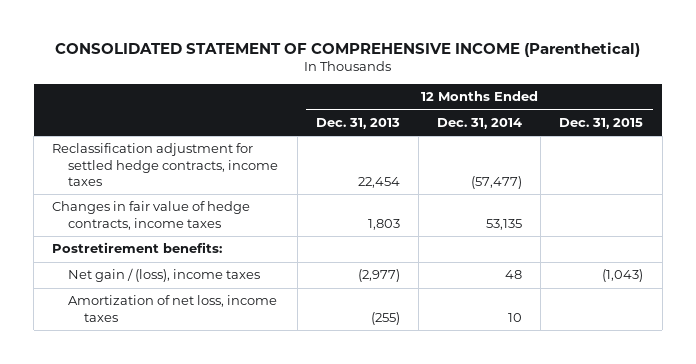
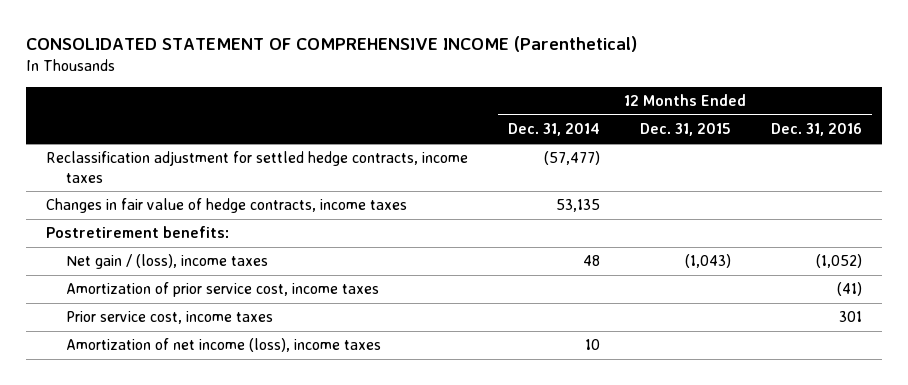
- | 12 Months Ended Dec. 31, 2013 | 12 Months Ended Dec. 31, 2014 | 12 Months Ended Dec. 31, 2015
+ | 12 Months Ended Dec. 31, 2014 | 12 Months Ended Dec. 31, 2015 | 12 Months Ended Dec. 31, 2016
- Amortization of net loss, income taxes | (255) | 10 |
+ Amortization of prior service cost, income taxes | | | (41)
+ Prior service cost, income taxes | | | 301
+ Amortization of net income (loss), income taxes | 10 | |

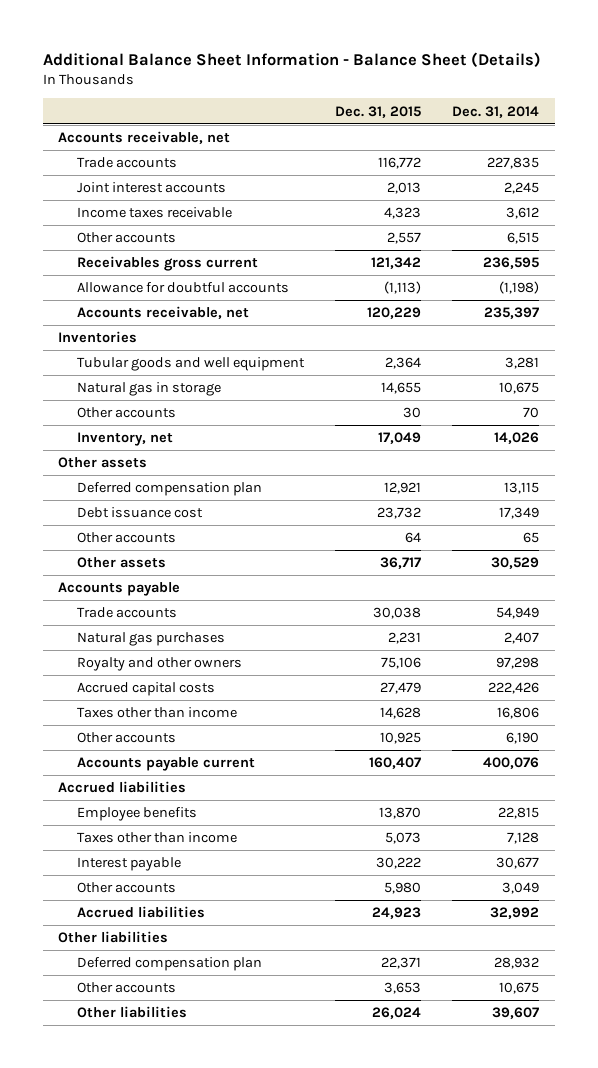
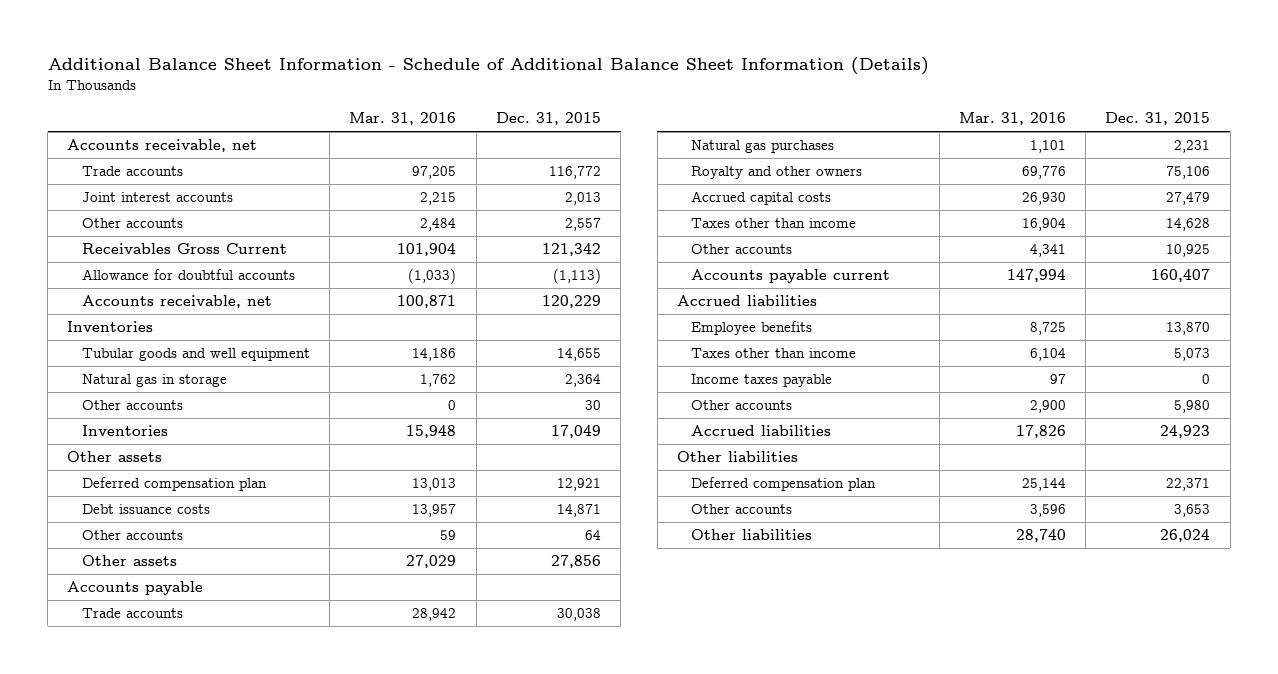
- Additional Balance Sheet Information - Balance Sheet (Details)
+ Additional Balance Sheet Information - Schedule of Additional Balance Sheet Information (Details)
- | Dec. 31, 2015 | Dec. 31, 2014
+ | Mar. 31, 2016 | Dec. 31, 2015
- Income taxes receivable | 4,323 | 3,612
- Receivables gross current | 121,342 | 236,595
+ Receivables Gross Current | 101,904 | 121,342
- Tubular goods and well equipment | 2,364 | 3,281
- Natural gas in storage | 14,655 | 10,675
+ Tubular goods and well equipment | 14,186 | 14,655
+ Natural gas in storage | 1,762 | 2,364
- Inventory, net | 17,049 | 14,026
+ Inventories | 15,948 | 17,049
- Debt issuance cost | 23,732 | 17,349
+ Debt issuance costs | 13,957 | 14,871
- Other assets | 36,717 | 30,529
+ Other assets | 27,029 | 27,856
- Interest payable | 30,222 | 30,677
+ Income taxes payable | 97 | 0

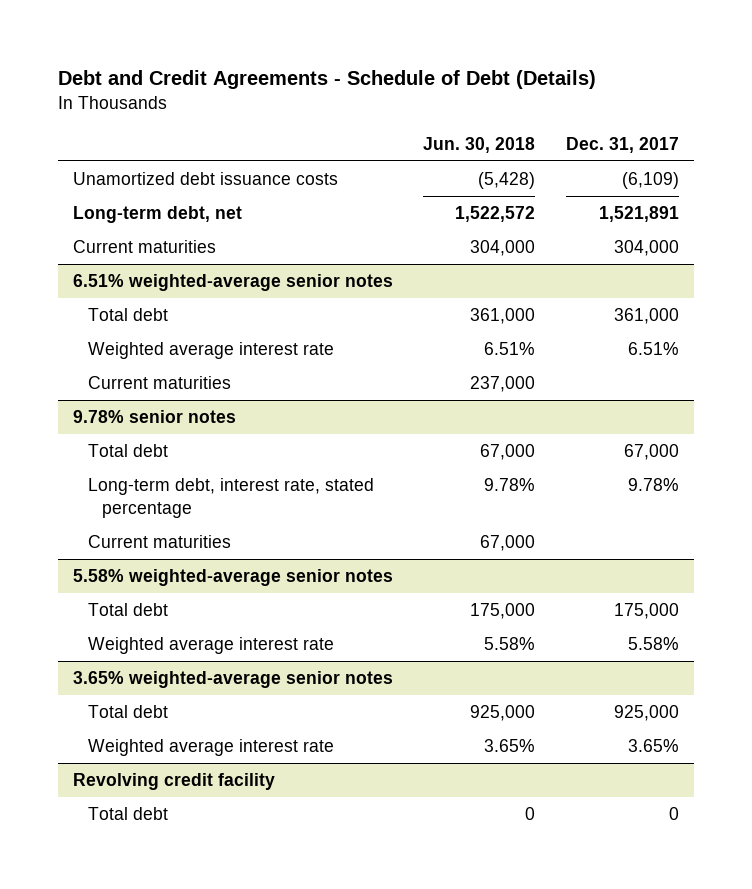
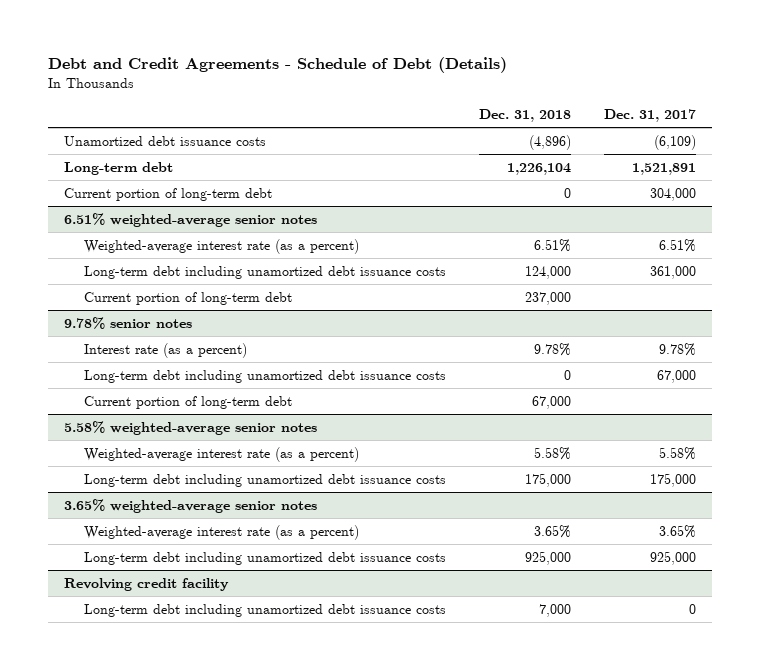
- | Jun. 30, 2018 | Dec. 31, 2017
+ | Dec. 31, 2018 | Dec. 31, 2017
- Long-term debt, net | 1,522,572 | 1,521,891
- Current maturities | 304,000 | 304,000
+ Long-term debt | 1,226,104 | 1,521,891
+ Current portion of long-term debt | 0 | 304,000
@ 6.51% weighted-average senior notes
- Total debt | 361,000 | 361,000
- Weighted average interest rate | 6.51% | 6.51%
- Current maturities | 237,000 |
+ Weighted-average interest rate (as a percent) | 6.51% | 6.51%
+ Long-term debt including unamortized debt issuance costs | 124,000 | 361,000
+ Current portion of long-term debt | 237,000 |
@ 9.78% senior notes
- Total debt | 67,000 | 67,000
- Long-term debt, interest rate, stated percentage | 9.78% | 9.78%
- Current maturities | 67,000 |
+ Interest rate (as a percent) | 9.78% | 9.78%
+ Long-term debt including unamortized debt issuance costs | 0 | 67,000
+ Current portion of long-term debt | 67,000 |
@ 5.58% weighted-average senior notes
- Total debt | 175,000 | 175,000
- Weighted average interest rate | 5.58% | 5.58%
+ Weighted-average interest rate (as a percent) | 5.58% | 5.58%
+ Long-term debt including unamortized debt issuance costs | 175,000 | 175,000
@ 3.65% weighted-average senior notes
- Total debt | 925,000 | 925,000
- Weighted average interest rate | 3.65% | 3.65%
+ Weighted-average interest rate (as a percent) | 3.65% | 3.65%
+ Long-term debt including unamortized debt issuance costs | 925,000 | 925,000
@ Revolving credit facility
- Total debt | 0 | 0
+ Long-term debt including unamortized debt issuance costs | 7,000 | 0

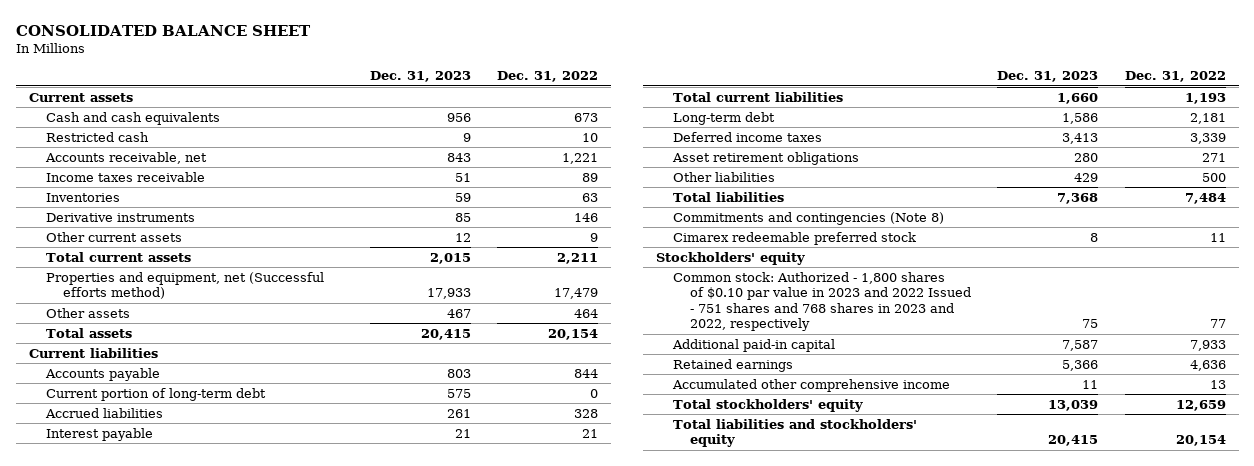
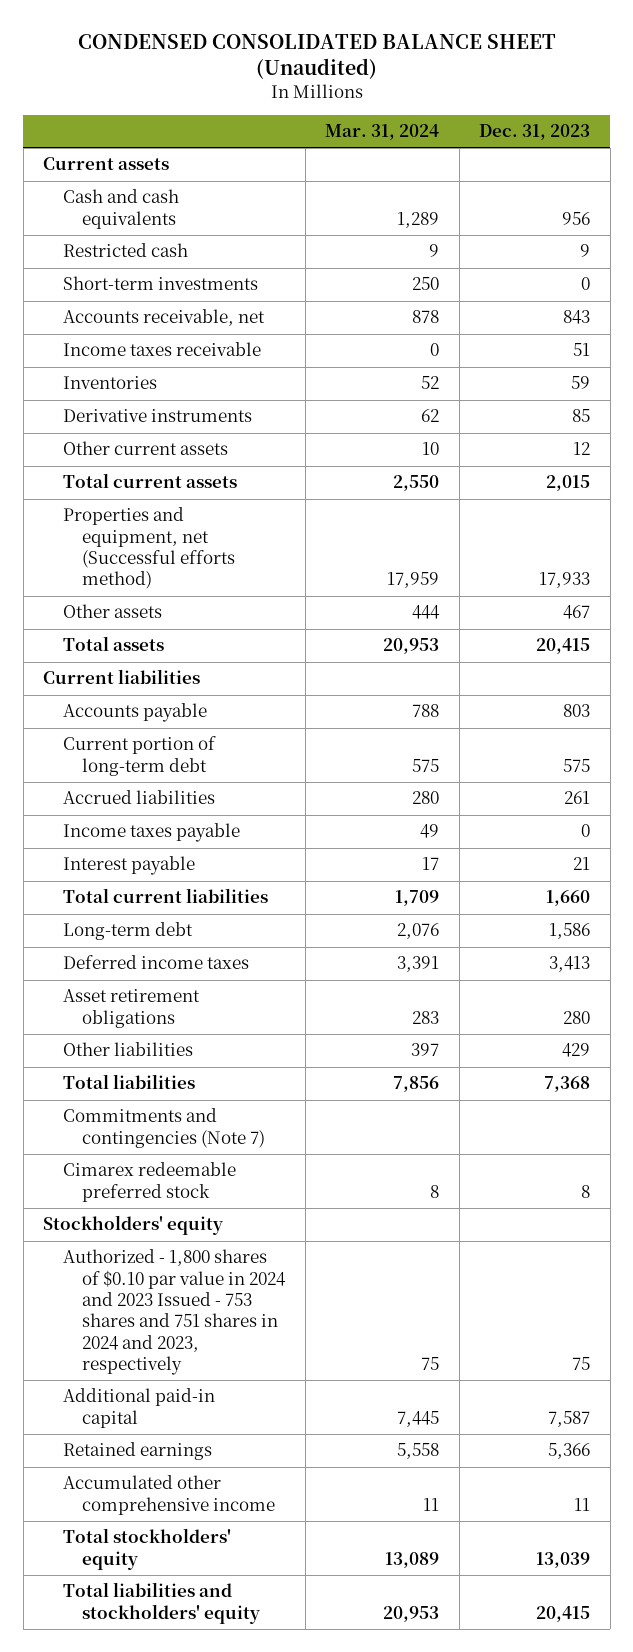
- CONSOLIDATED BALANCE SHEET
+ CONDENSED CONSOLIDATED BALANCE SHEET (Unaudited)
- | Dec. 31, 2023 | Dec. 31, 2022
+ | Mar. 31, 2024 | Dec. 31, 2023
+ Short-term investments | 250 | 0
+ Income taxes payable | 49 | 0
- Commitments and contingencies (Note 8)
+ Commitments and contingencies (Note 7)
- Common stock: Authorized - 1,800 shares of $0.10 par value in 2023 and 2022 Issued - 751 shares and 768 shares in 2023 and 2022, respectively | 75 | 77
+ Authorized - 1,800 shares of $0.10 par value in 2024 and 2023 Issued - 753 shares and 751 shares in 2024 and 2023, respectively | 75 | 75

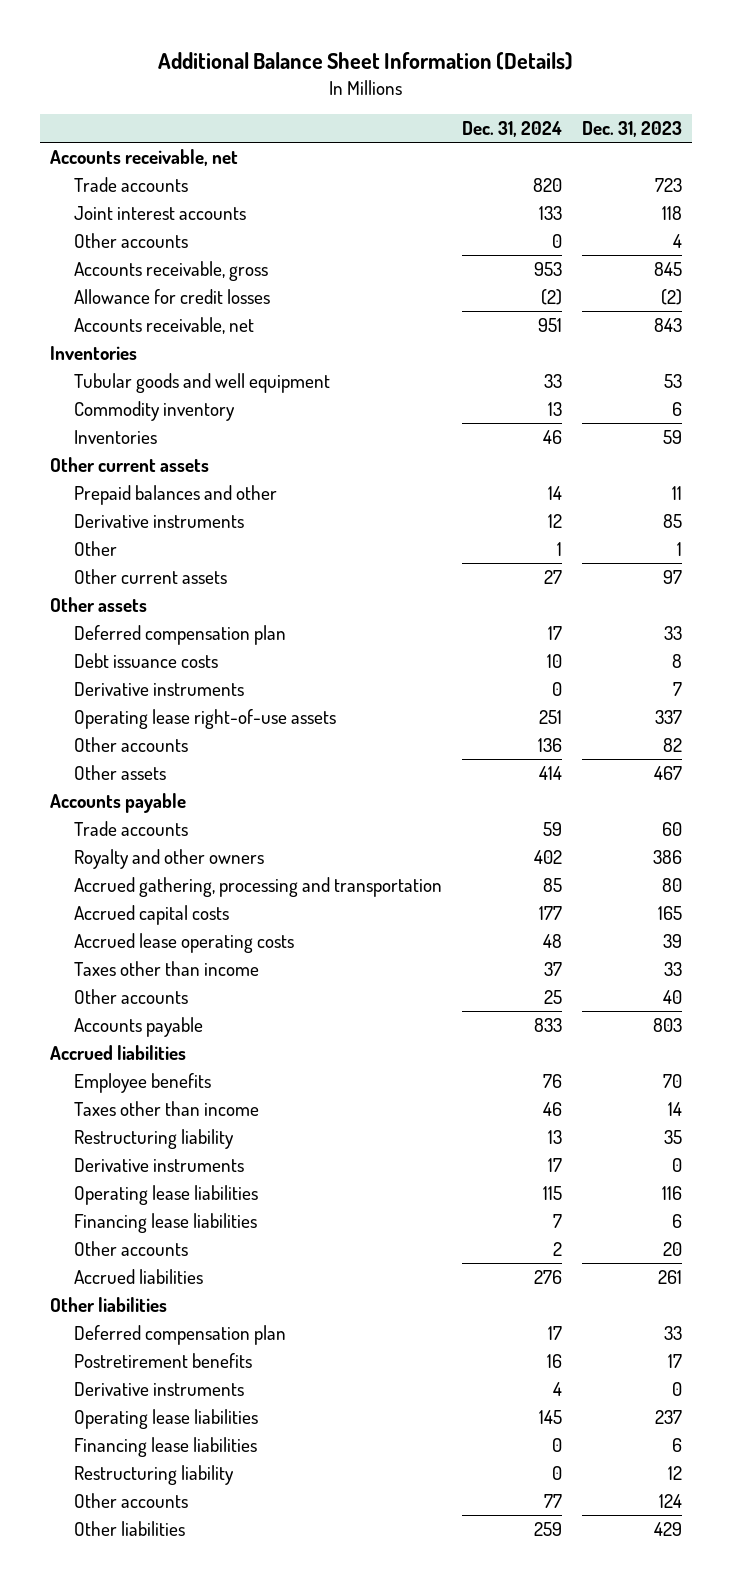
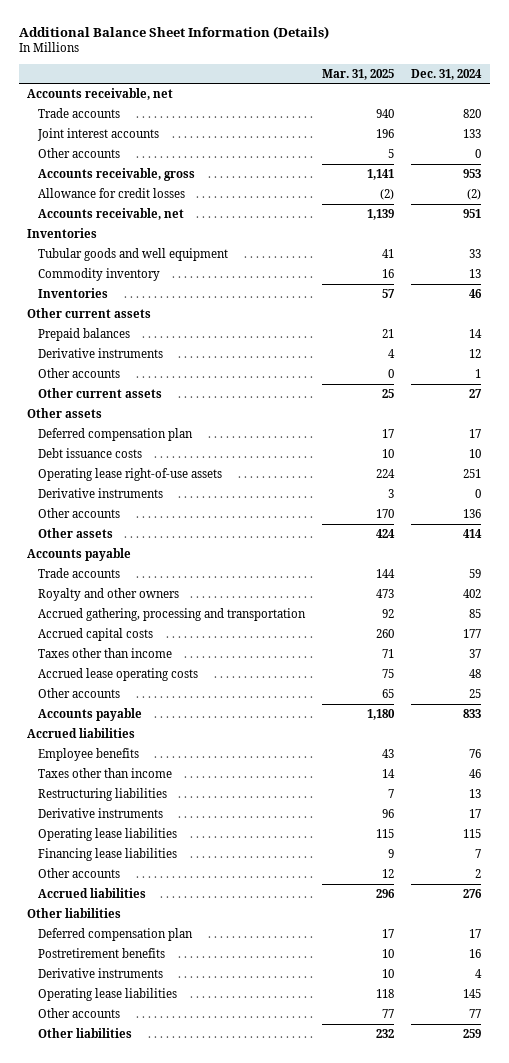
- | Dec. 31, 2024 | Dec. 31, 2023
+ | Mar. 31, 2025 | Dec. 31, 2024
- Prepaid balances and other | 14 | 11
+ Prepaid balances | 21 | 14
- Other | 1 | 1
+ Other accounts | 0 | 1
moved down: Derivative instruments | 3 | 0
moved down: Accrued lease operating costs | 75 | 48
- Restructuring liability | 13 | 35
+ Restructuring liabilities | 7 | 13
- Financing lease liabilities | 0 | 6
- Restructuring liability | 0 | 12

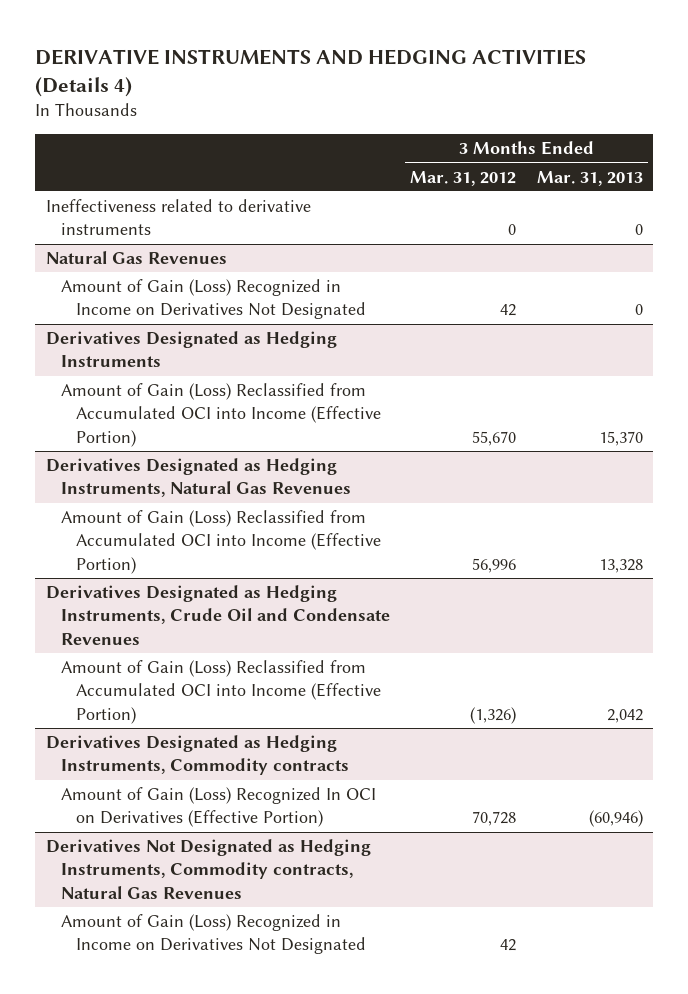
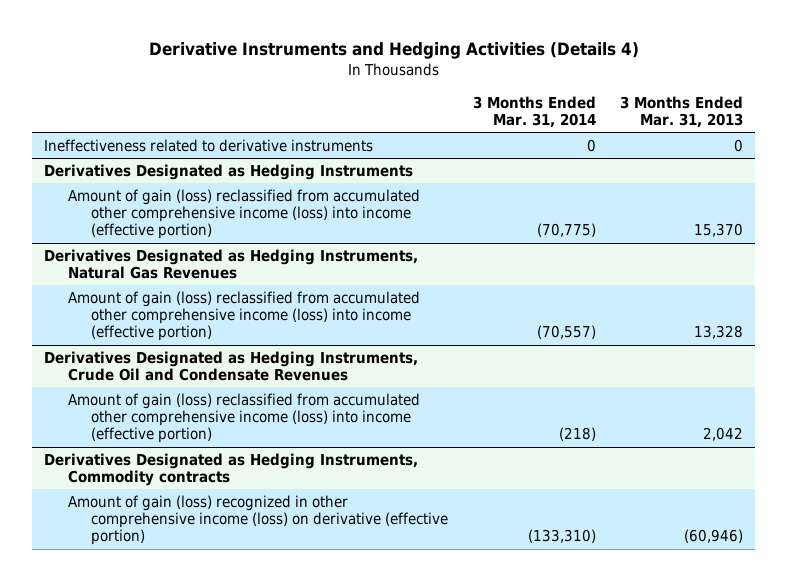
- DERIVATIVE INSTRUMENTS AND HEDGING ACTIVITIES (Details 4)
+ Derivative Instruments and Hedging Activities (Details 4)
- | 3 Months Ended Mar. 31, 2012 | 3 Months Ended Mar. 31, 2013
+ | 3 Months Ended Mar. 31, 2014 | 3 Months Ended Mar. 31, 2013
- Natural Gas Revenues
- Amount of Gain (Loss) Recognized in Income on Derivatives Not Designated | 42 | 0
@ Derivatives Designated as Hedging Instruments
- Amount of Gain (Loss) Reclassified from Accumulated OCI into Income (Effective Portion) | 55,670 | 15,370
+ Amount of gain (loss) reclassified from accumulated other comprehensive income (loss) into income (effective portion) | (70,775) | 15,370
@ Derivatives Designated as Hedging Instruments, Natural Gas Revenues
- Amount of Gain (Loss) Reclassified from Accumulated OCI into Income (Effective Portion) | 56,996 | 13,328
+ Amount of gain (loss) reclassified from accumulated other comprehensive income (loss) into income (effective portion) | (70,557) | 13,328
@ Derivatives Designated as Hedging Instruments, Crude Oil and Condensate Revenues
- Amount of Gain (Loss) Reclassified from Accumulated OCI into Income (Effective Portion) | (1,326) | 2,042
+ Amount of gain (loss) reclassified from accumulated other comprehensive income (loss) into income (effective portion) | (218) | 2,042
@ Derivatives Designated as Hedging Instruments, Commodity contracts
- Amount of Gain (Loss) Recognized In OCI on Derivatives (Effective Portion) | 70,728 | (60,946)
- Derivatives Not Designated as Hedging Instruments, Commodity contracts, Natural Gas Revenues
- Amount of Gain (Loss) Recognized in Income on Derivatives Not Designated | 42 |
@ Derivatives Designated as Hedging Instruments, Commodity contracts
+ Amount of gain (loss) recognized in other comprehensive income (loss) on derivative (effective portion) | (133,310) | (60,946)

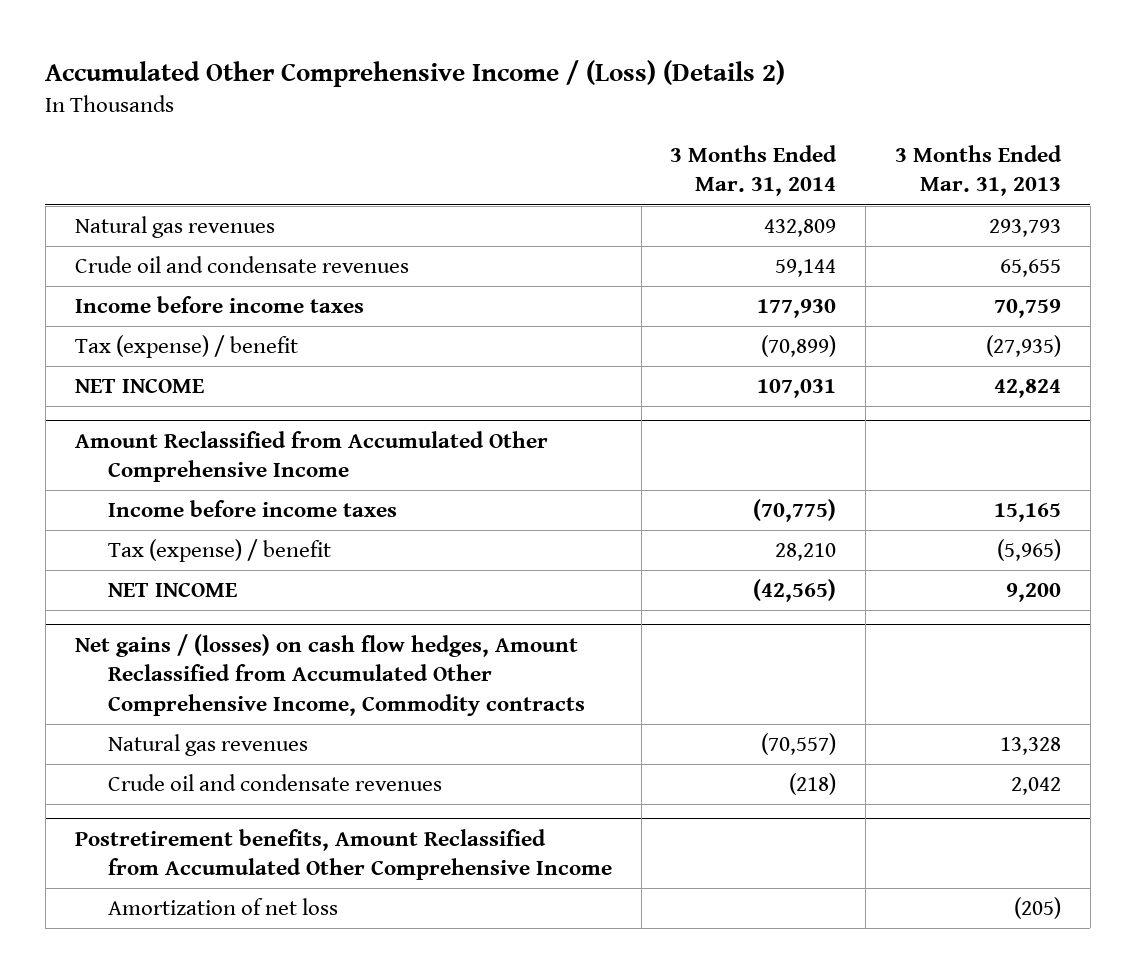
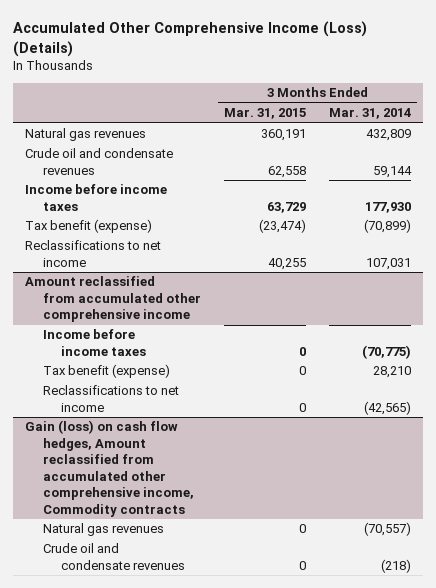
- Accumulated Other Comprehensive Income / (Loss) (Details 2)
+ Accumulated Other Comprehensive Income (Loss) (Details)
- | 3 Months Ended Mar. 31, 2014 | 3 Months Ended Mar. 31, 2013
+ | 3 Months Ended Mar. 31, 2015 | 3 Months Ended Mar. 31, 2014
- Tax (expense) / benefit | (70,899) | (27,935)
- NET INCOME | 107,031 | 42,824
- Amount Reclassified from Accumulated Other Comprehensive Income
+ Tax benefit (expense) | (23,474) | (70,899)
+ Reclassifications to net income | 40,255 | 107,031
+ Amount reclassified from accumulated other comprehensive income
- Tax (expense) / benefit | 28,210 | (5,965)
- NET INCOME | (42,565) | 9,200
- Net gains / (losses) on cash flow hedges, Amount Reclassified from Accumulated Other Comprehensive Income, Commodity contracts
+ Tax benefit (expense) | 0 | 28,210
+ Reclassifications to net income | 0 | (42,565)
+ Gain (loss) on cash flow hedges, Amount reclassified from accumulated other comprehensive income, Commodity contracts
- Postretirement benefits, Amount Reclassified from Accumulated Other Comprehensive Income
- Amortization of net loss | | (205)

